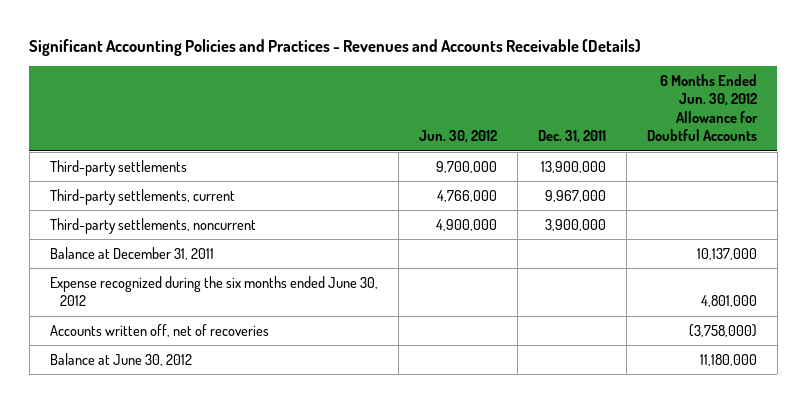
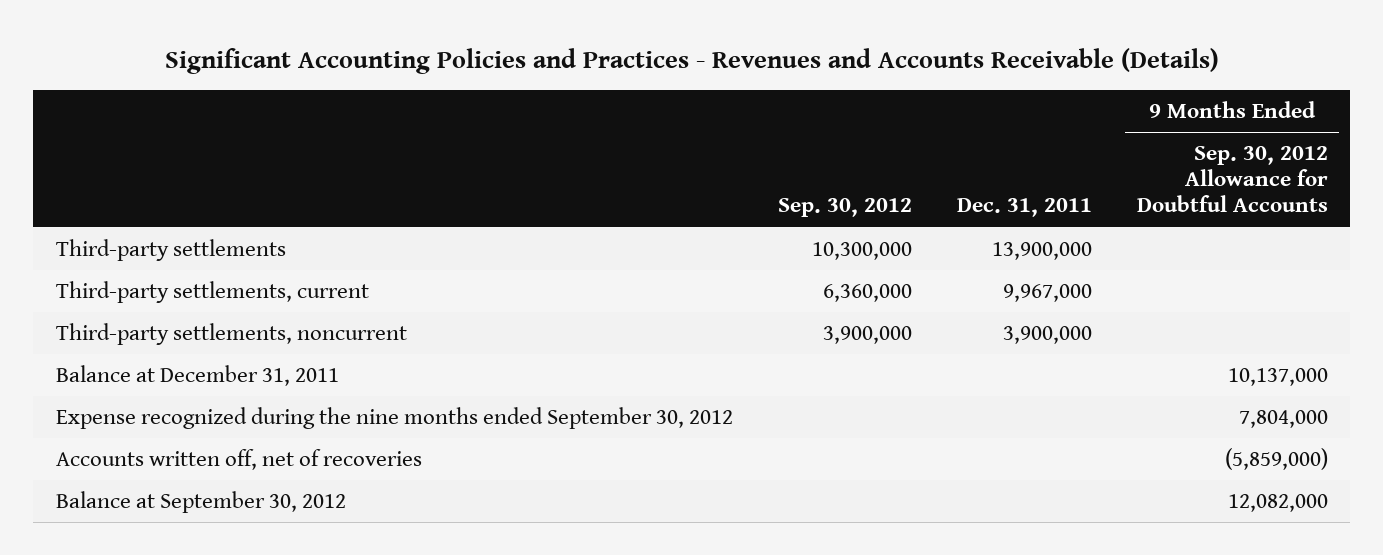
- | Jun. 30, 2012 | Dec. 31, 2011 | 6 Months Ended Jun. 30, 2012 Allowance for Doubtful Accounts
+ | Sep. 30, 2012 | Dec. 31, 2011 | 9 Months Ended Sep. 30, 2012 Allowance for Doubtful Accounts
- Expense recognized during the six months ended June 30, 2012 | | | 4,801,000
+ Expense recognized during the nine months ended September 30, 2012 | | | 7,804,000
- Balance at June 30, 2012 | | | 11,180,000
+ Balance at September 30, 2012 | | | 12,082,000

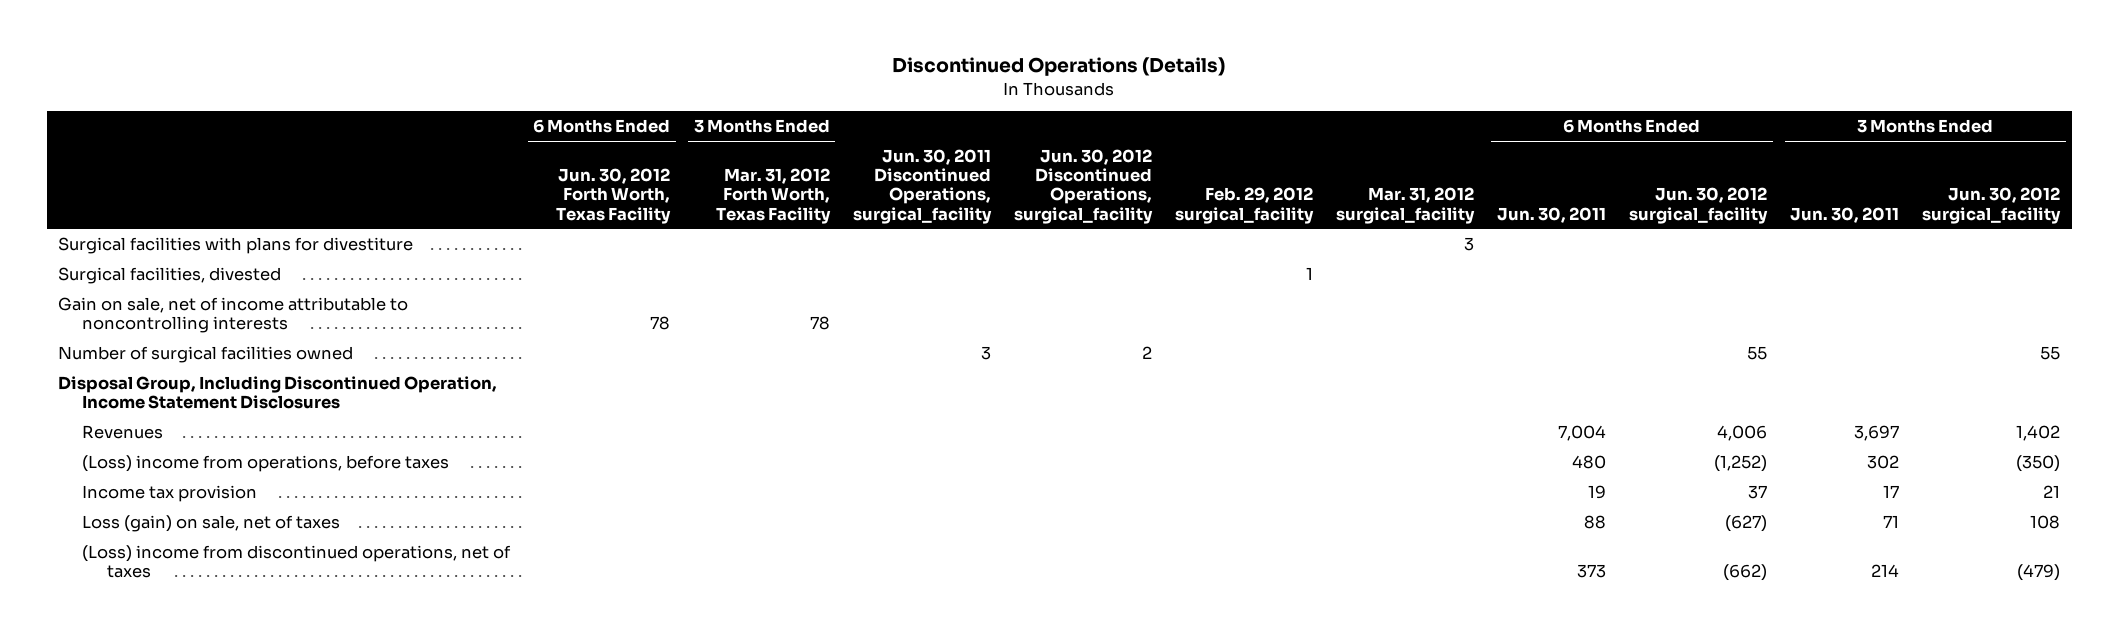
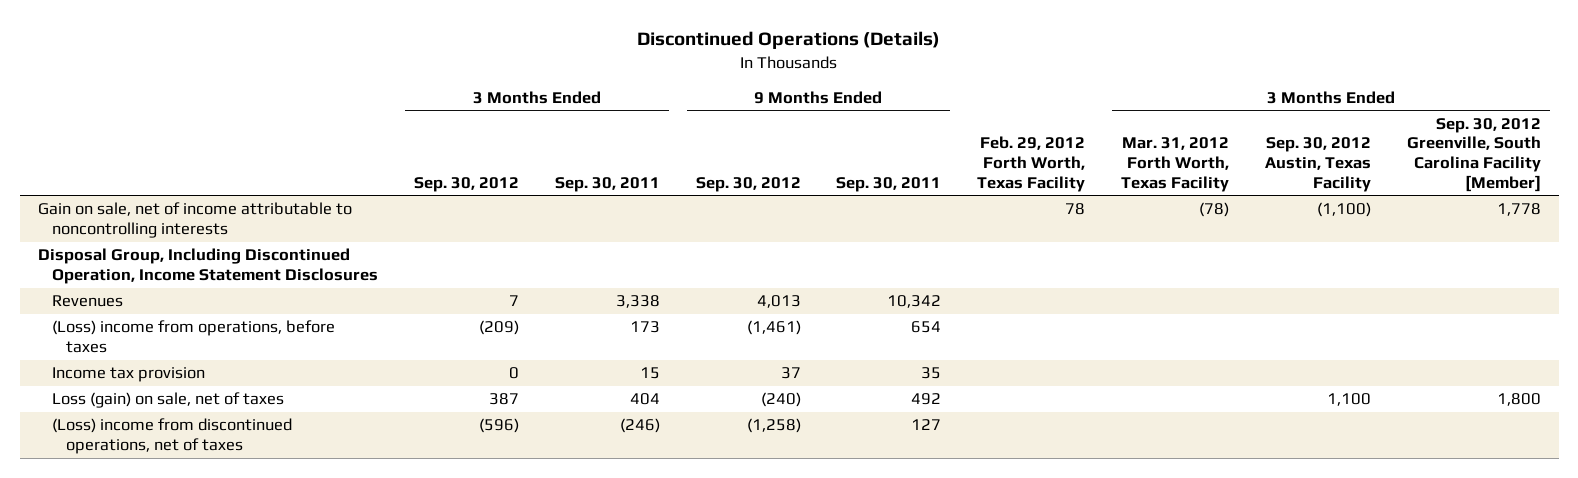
- | 6 Months Ended Jun. 30, 2012 Forth Worth, Texas Facility | 3 Months Ended Mar. 31, 2012 Forth Worth, Texas Facility | Jun. 30, 2011 Discontinued Operations, surgical_facility | Jun. 30, 2012 Discontinued Operations, surgical_facility | Feb. 29, 2012 surgical_facility | Mar. 31, 2012 surgical_facility | 6 Months Ended Jun. 30, 2011 | 6 Months Ended Jun. 30, 2012 surgical_facility | 3 Months Ended Jun. 30, 2011 | 3 Months Ended Jun. 30, 2012 surgical_facility
+ | 3 Months Ended Sep. 30, 2012 | 3 Months Ended Sep. 30, 2011 | 9 Months Ended Sep. 30, 2012 | 9 Months Ended Sep. 30, 2011 | Feb. 29, 2012 Forth Worth, Texas Facility | 3 Months Ended Mar. 31, 2012 Forth Worth, Texas Facility | 3 Months Ended Sep. 30, 2012 Austin, Texas Facility | 3 Months Ended Sep. 30, 2012 Greenville, South Carolina Facility [Member]
- Surgical facilities with plans for divestiture | | | | | | 3 | | | |
- Surgical facilities, divested | | | | | 1 | | | | |
- Gain on sale, net of income attributable to noncontrolling interests | 78 | 78 | | | | | | | |
- Number of surgical facilities owned | | | 3 | 2 | | | | 55 | | 55
+ Gain on sale, net of income attributable to noncontrolling interests | | | | | 78 | (78) | (1,100) | 1,778

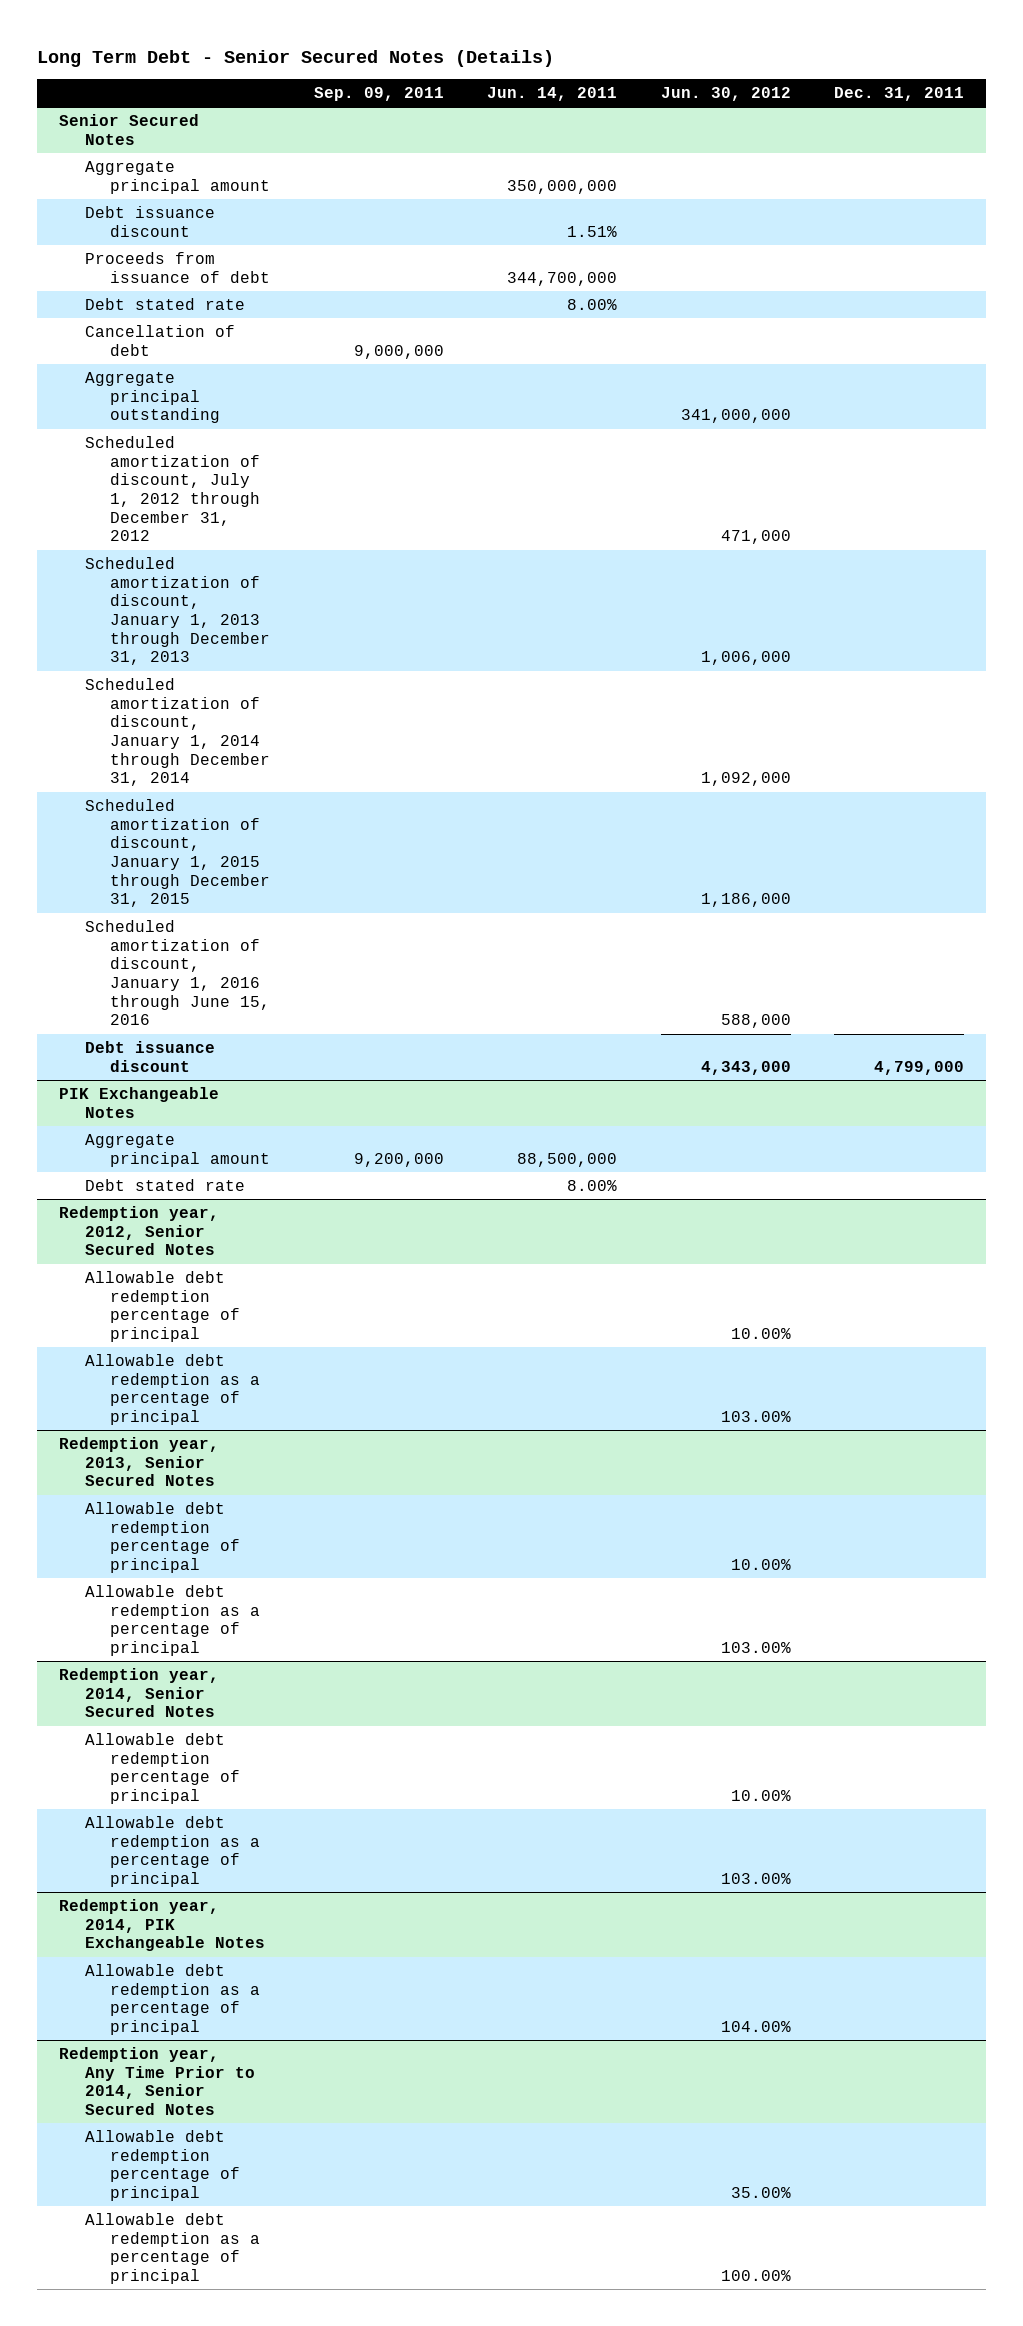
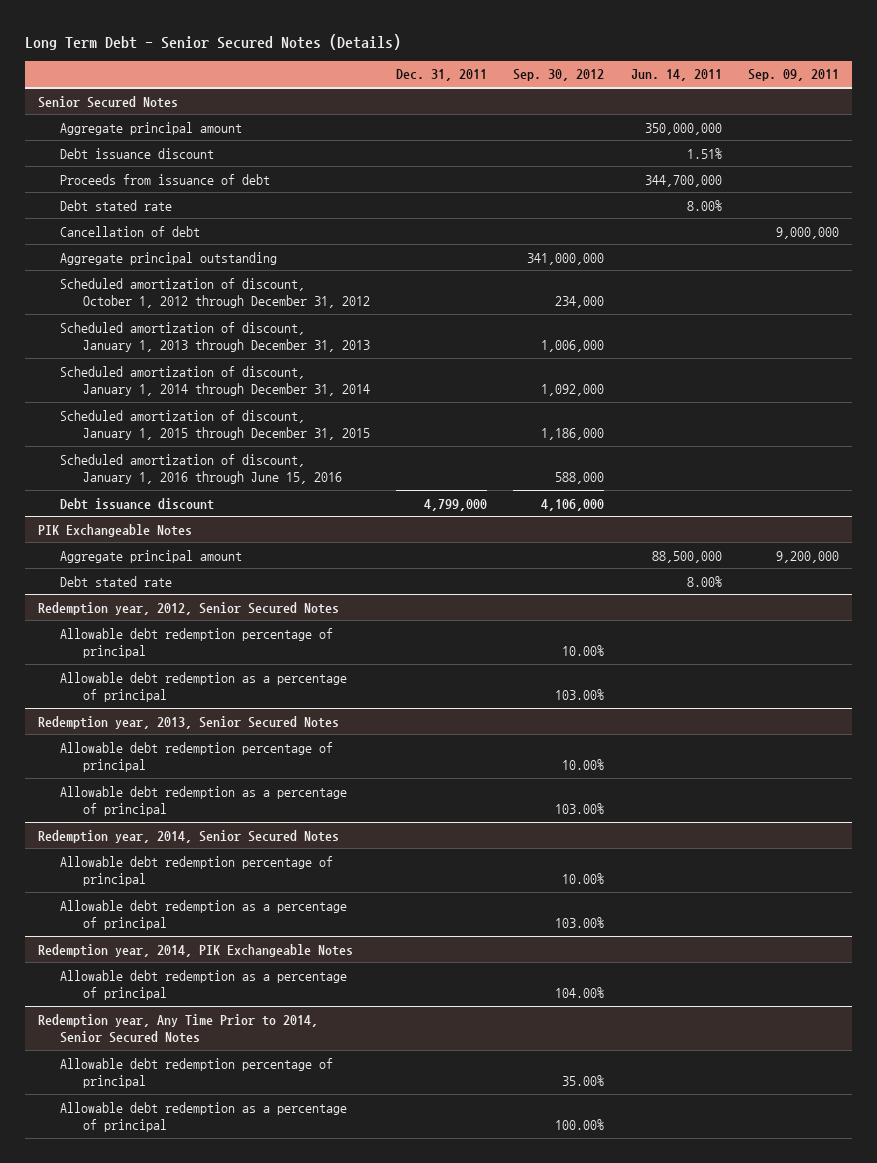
- | Sep. 09, 2011 | Jun. 14, 2011 | Jun. 30, 2012 | Dec. 31, 2011
+ | Dec. 31, 2011 | Sep. 30, 2012 | Jun. 14, 2011 | Sep. 09, 2011
@ Senior Secured Notes
- Scheduled amortization of discount, July 1, 2012 through December 31, 2012 | | | 471,000 |
+ Scheduled amortization of discount, October 1, 2012 through December 31, 2012 | | 234,000 | |

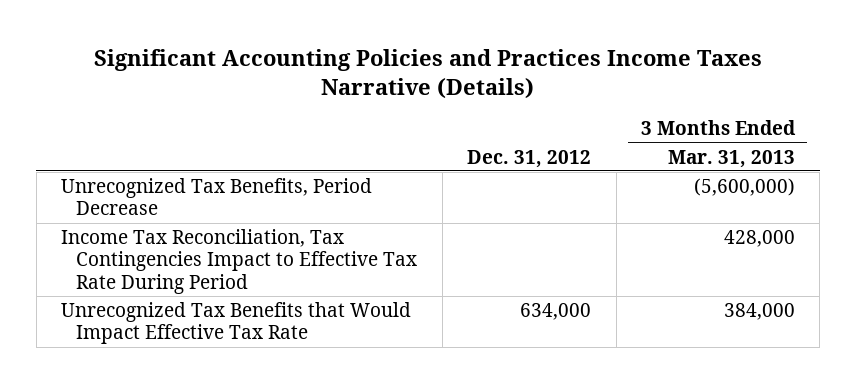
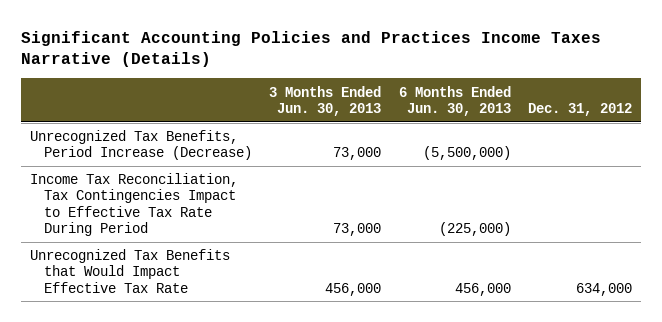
- | Dec. 31, 2012 | 3 Months Ended Mar. 31, 2013
+ | 3 Months Ended Jun. 30, 2013 | 6 Months Ended Jun. 30, 2013 | Dec. 31, 2012
- Unrecognized Tax Benefits, Period Decrease | | (5,600,000)
+ Unrecognized Tax Benefits, Period Increase (Decrease) | 73,000 | (5,500,000) |

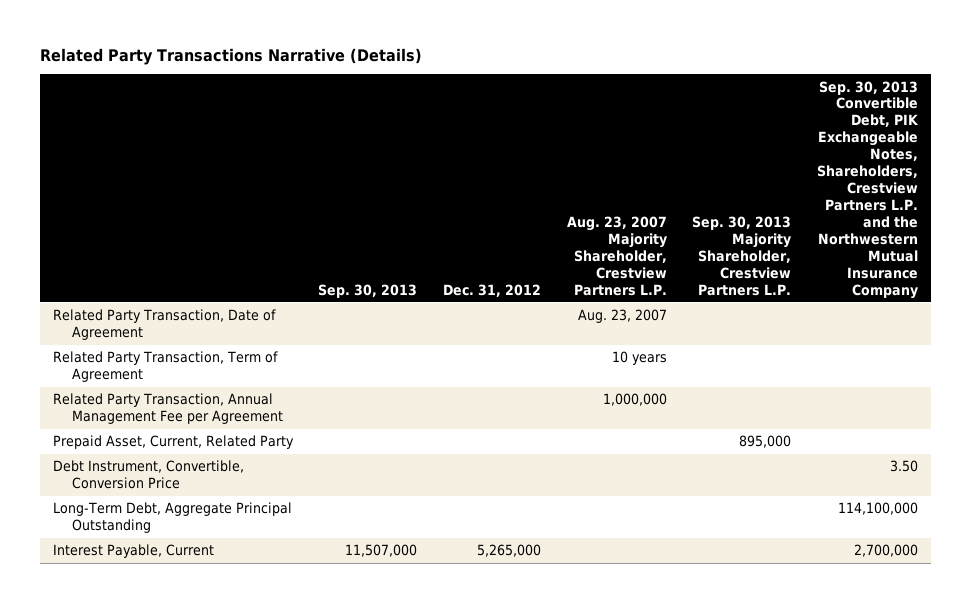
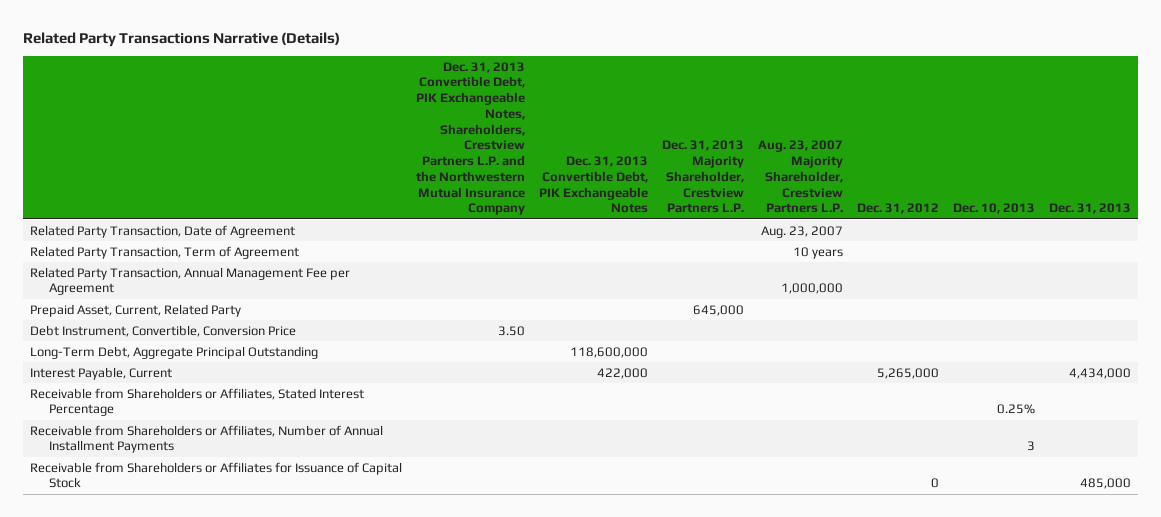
- | Sep. 30, 2013 | Dec. 31, 2012 | Aug. 23, 2007 Majority Shareholder, Crestview Partners L.P. | Sep. 30, 2013 Majority Shareholder, Crestview Partners L.P. | Sep. 30, 2013 Convertible Debt, PIK Exchangeable Notes, Shareholders, Crestview Partners L.P. and the Northwestern Mutual Insurance Company
+ | Dec. 31, 2013 Convertible Debt, PIK Exchangeable Notes, Shareholders, Crestview Partners L.P. and the Northwestern Mutual Insurance Company | Dec. 31, 2013 Convertible Debt, PIK Exchangeable Notes | Dec. 31, 2013 Majority Shareholder, Crestview Partners L.P. | Aug. 23, 2007 Majority Shareholder, Crestview Partners L.P. | Dec. 31, 2012 | Dec. 10, 2013 | Dec. 31, 2013
+ Receivable from Shareholders or Affiliates, Stated Interest Percentage | | | | | | 0.25% |
+ Receivable from Shareholders or Affiliates, Number of Annual Installment Payments | | | | | | 3 |
+ Receivable from Shareholders or Affiliates for Issuance of Capital Stock | | | | | 0 | | 485,000

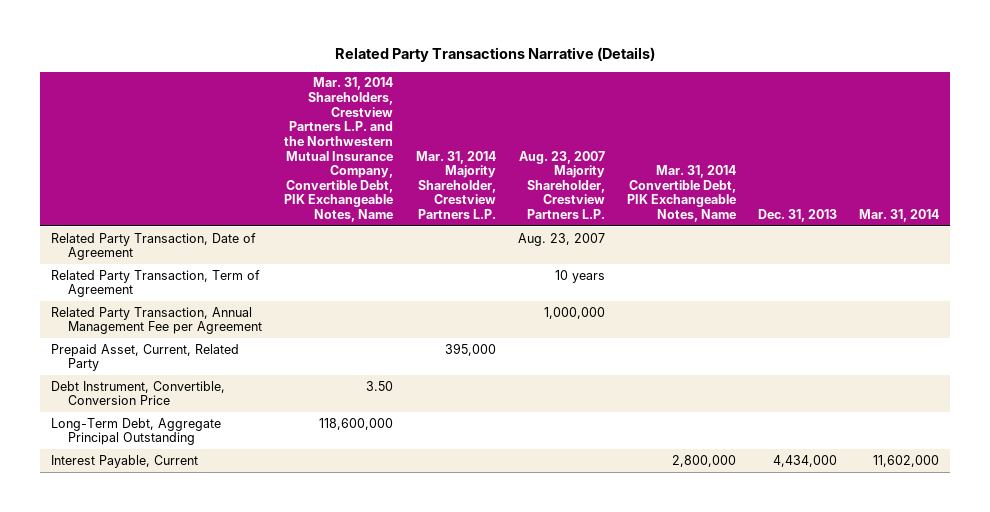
- | Dec. 31, 2013 Convertible Debt, PIK Exchangeable Notes, Shareholders, Crestview Partners L.P. and the Northwestern Mutual Insurance Company | Dec. 31, 2013 Convertible Debt, PIK Exchangeable Notes | Dec. 31, 2013 Majority Shareholder, Crestview Partners L.P. | Aug. 23, 2007 Majority Shareholder, Crestview Partners L.P. | Dec. 31, 2012 | Dec. 10, 2013 | Dec. 31, 2013
+ | Mar. 31, 2014 Shareholders, Crestview Partners L.P. and the Northwestern Mutual Insurance Company, Convertible Debt, PIK Exchangeable Notes, Name | Mar. 31, 2014 Majority Shareholder, Crestview Partners L.P. | Aug. 23, 2007 Majority Shareholder, Crestview Partners L.P. | Mar. 31, 2014 Convertible Debt, PIK Exchangeable Notes, Name | Dec. 31, 2013 | Mar. 31, 2014
- Receivable from Shareholders or Affiliates, Stated Interest Percentage | | | | | | 0.25% |
- Receivable from Shareholders or Affiliates, Number of Annual Installment Payments | | | | | | 3 |
- Receivable from Shareholders or Affiliates for Issuance of Capital Stock | | | | | 0 | | 485,000

